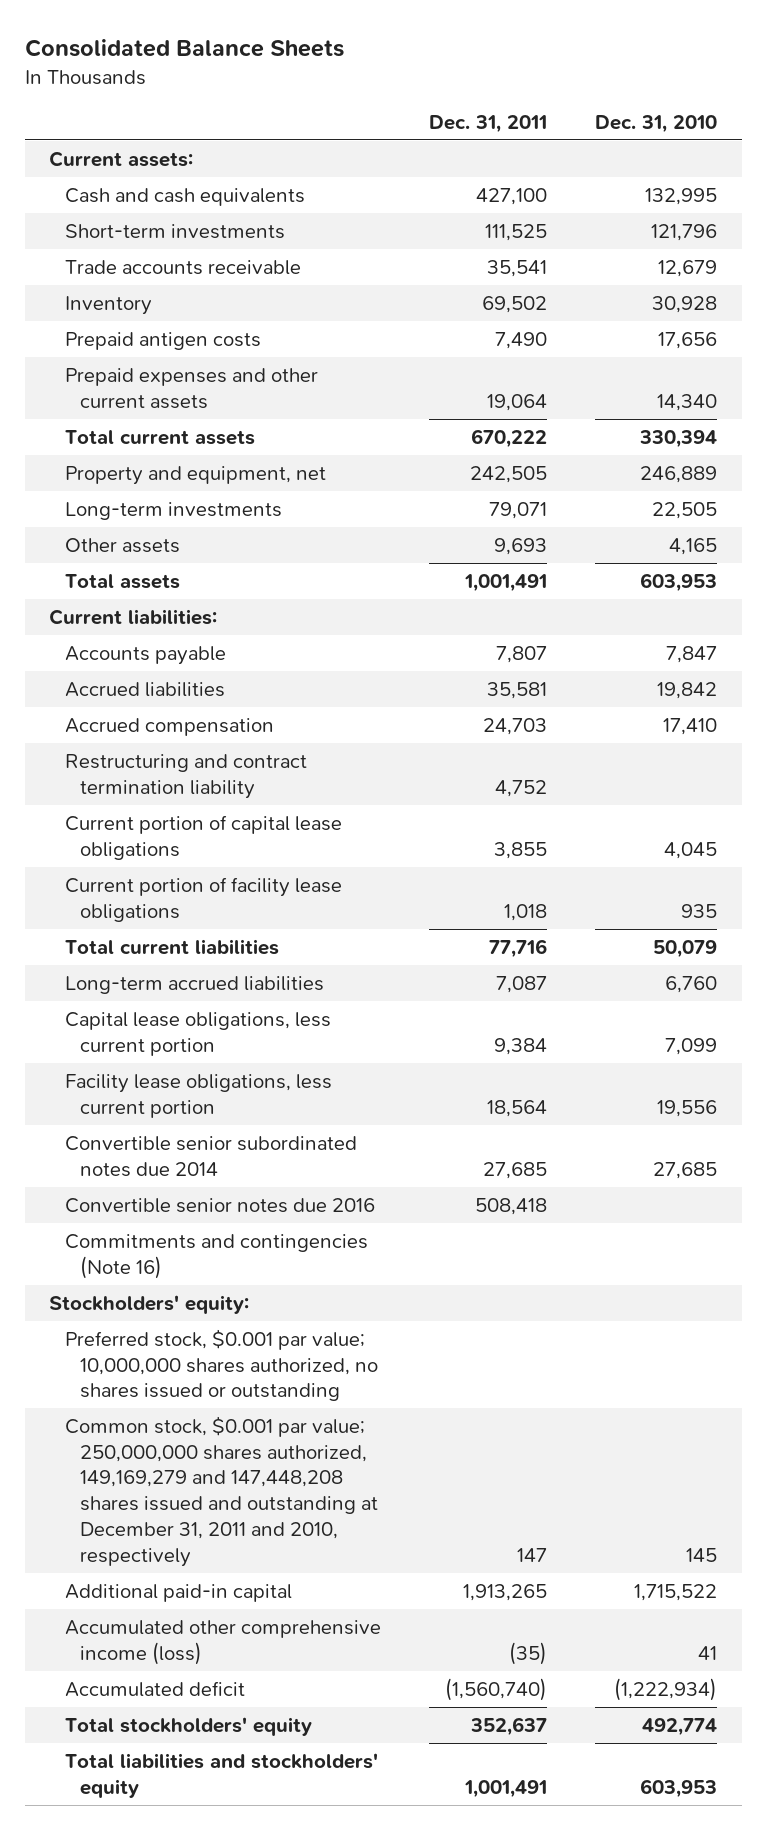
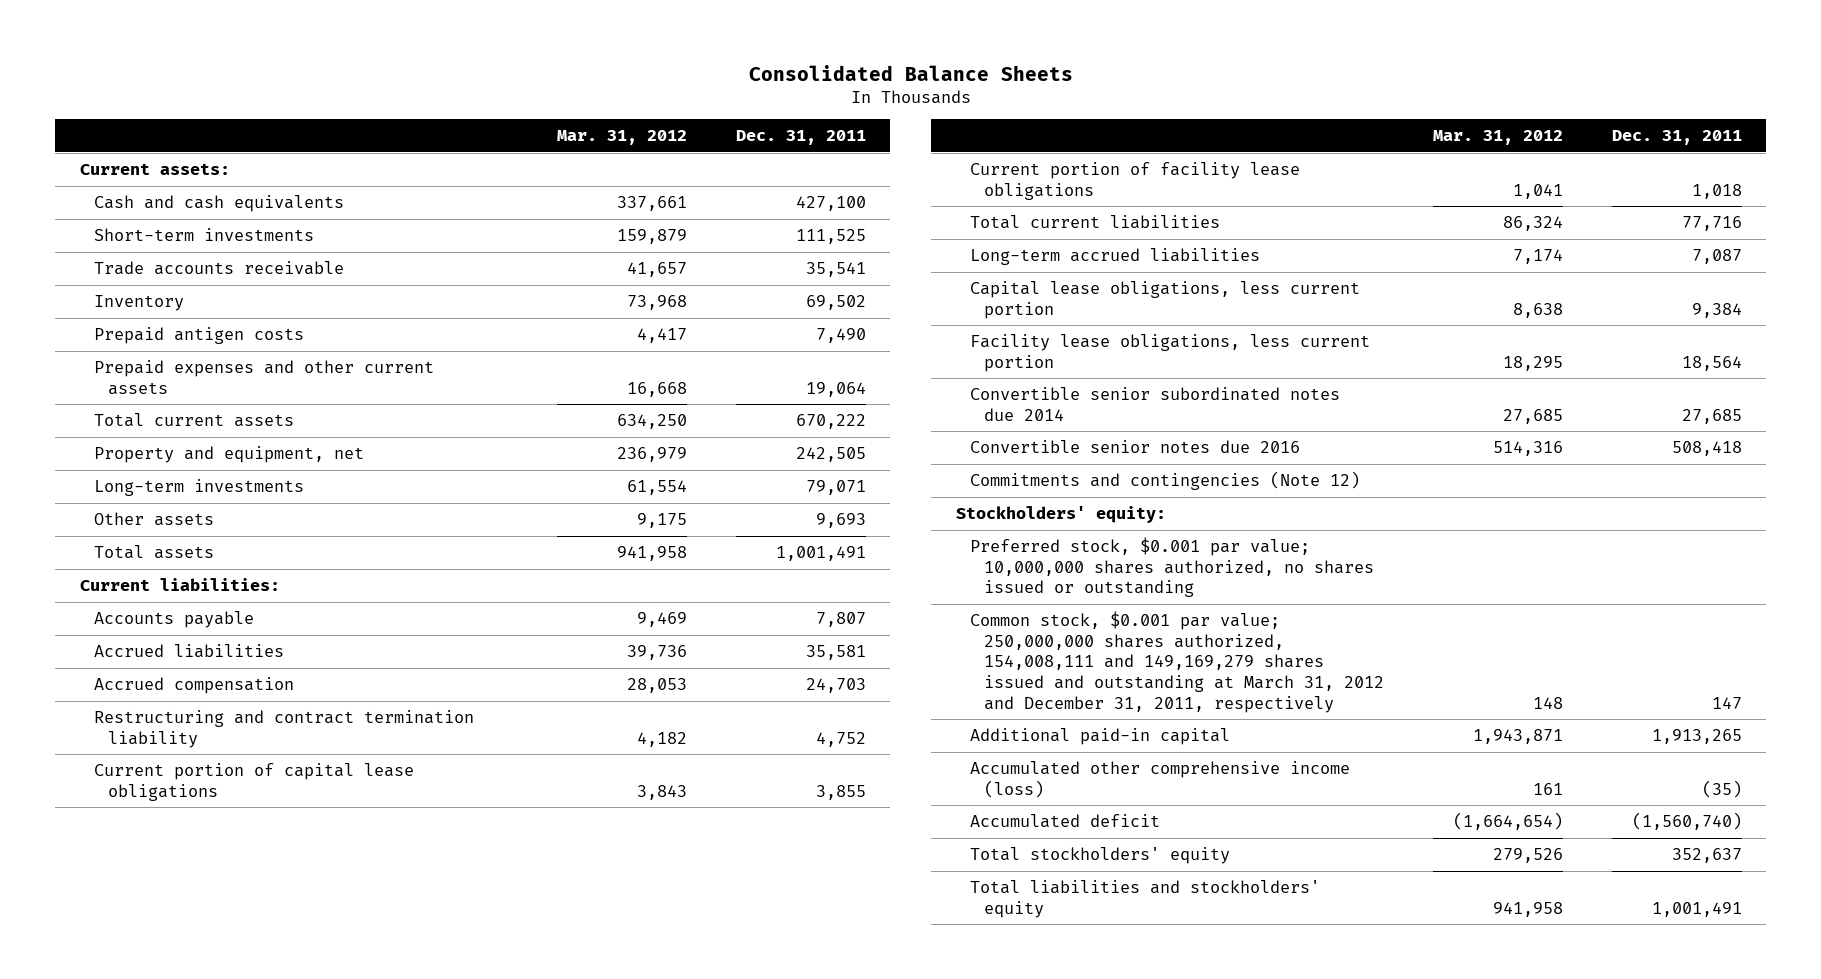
- | Dec. 31, 2011 | Dec. 31, 2010
+ | Mar. 31, 2012 | Dec. 31, 2011
- Commitments and contingencies (Note 16)
+ Commitments and contingencies (Note 12)
- Common stock, $0.001 par value; 250,000,000 shares authorized, 149,169,279 and 147,448,208 shares issued and outstanding at December 31, 2011 and 2010, respectively | 147 | 145
+ Common stock, $0.001 par value; 250,000,000 shares authorized, 154,008,111 and 149,169,279 shares issued and outstanding at March 31, 2012 and December 31, 2011, respectively | 148 | 147

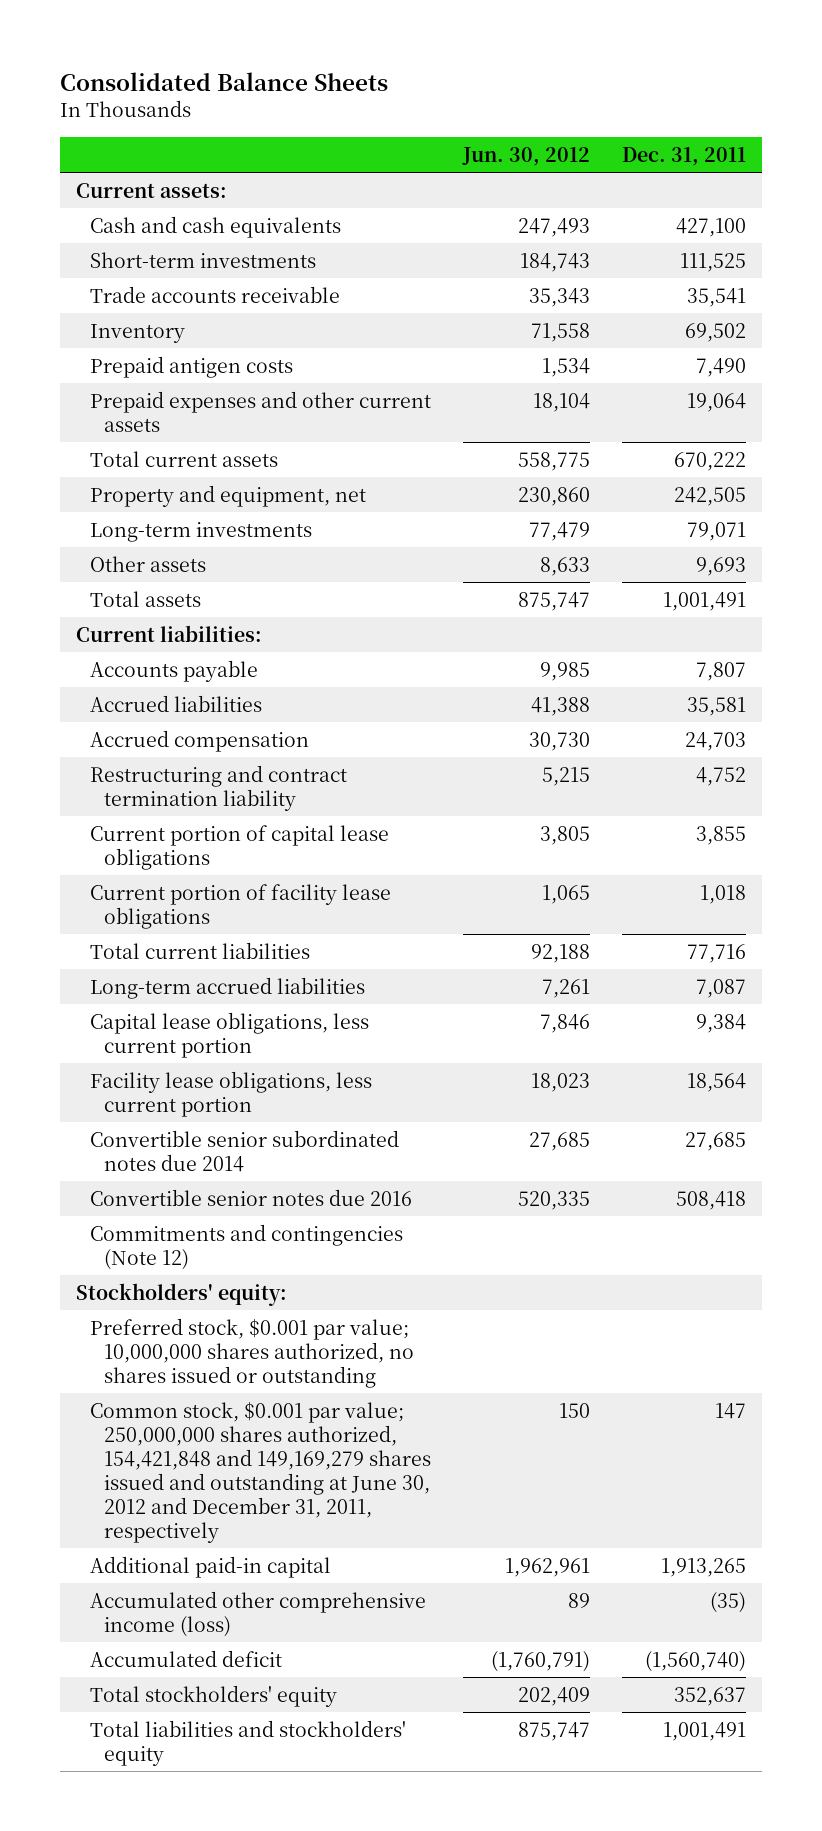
- | Mar. 31, 2012 | Dec. 31, 2011
+ | Jun. 30, 2012 | Dec. 31, 2011
- Common stock, $0.001 par value; 250,000,000 shares authorized, 154,008,111 and 149,169,279 shares issued and outstanding at March 31, 2012 and December 31, 2011, respectively | 148 | 147
+ Common stock, $0.001 par value; 250,000,000 shares authorized, 154,421,848 and 149,169,279 shares issued and outstanding at June 30, 2012 and December 31, 2011, respectively | 150 | 147

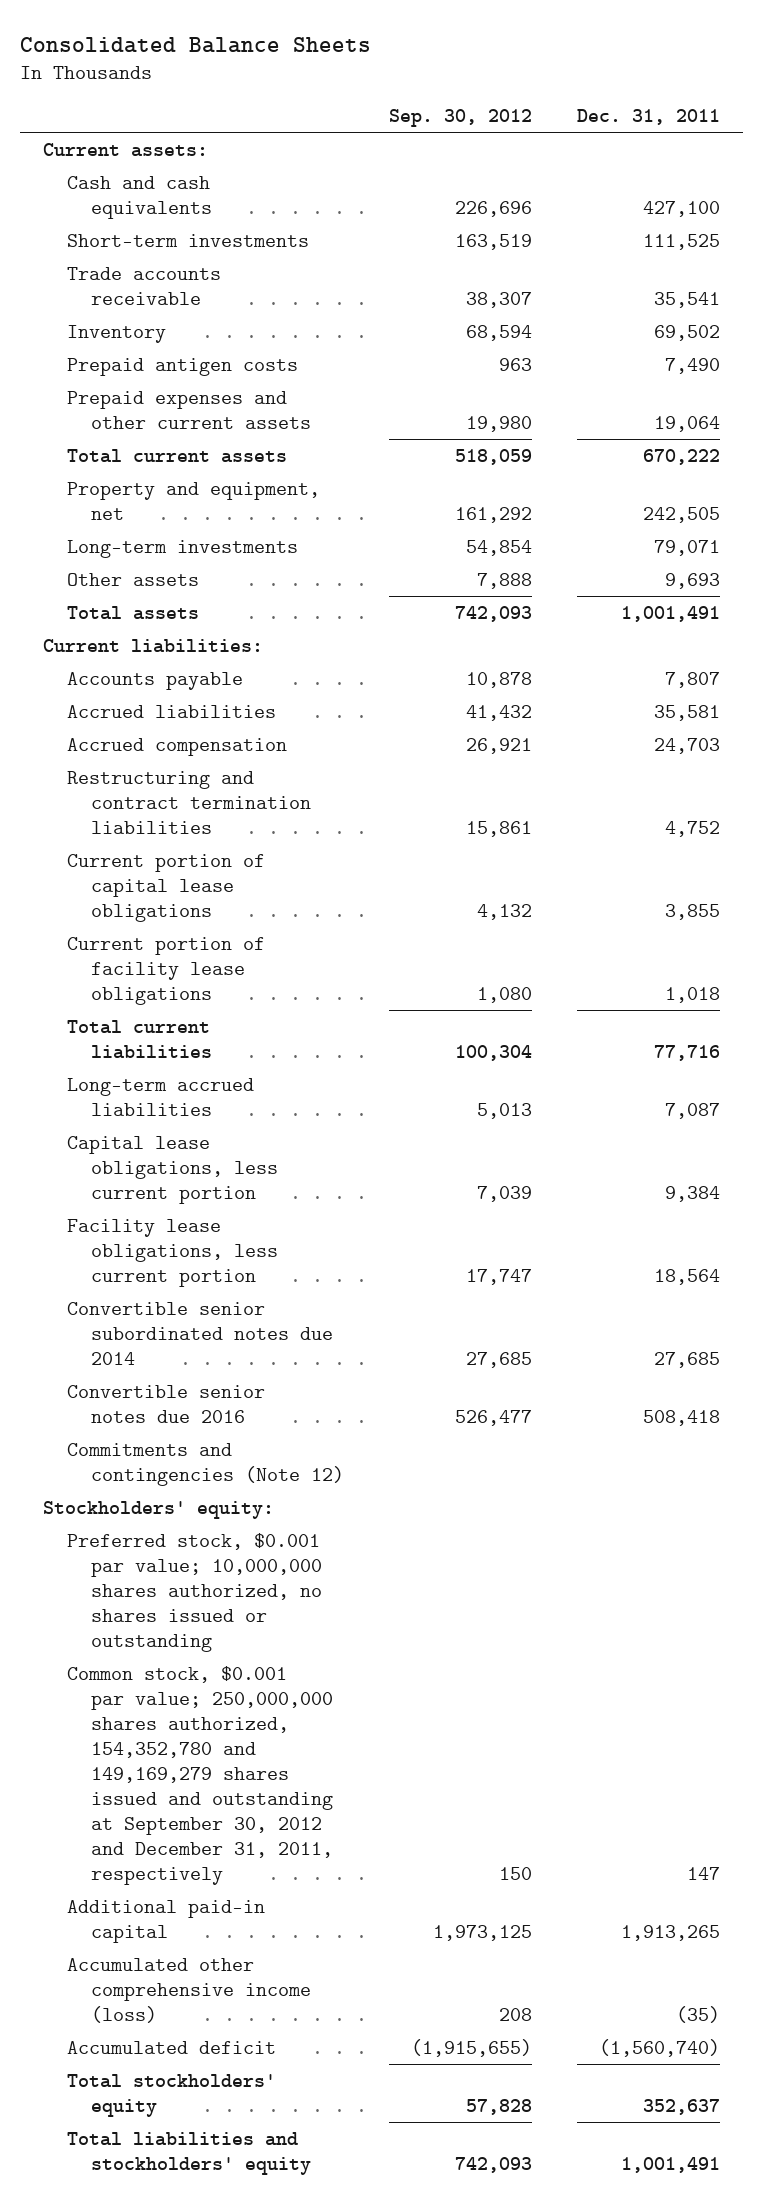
- | Jun. 30, 2012 | Dec. 31, 2011
+ | Sep. 30, 2012 | Dec. 31, 2011
- Restructuring and contract termination liability | 5,215 | 4,752
+ Restructuring and contract termination liabilities | 15,861 | 4,752
- Common stock, $0.001 par value; 250,000,000 shares authorized, 154,421,848 and 149,169,279 shares issued and outstanding at June 30, 2012 and December 31, 2011, respectively | 150 | 147
+ Common stock, $0.001 par value; 250,000,000 shares authorized, 154,352,780 and 149,169,279 shares issued and outstanding at September 30, 2012 and December 31, 2011, respectively | 150 | 147

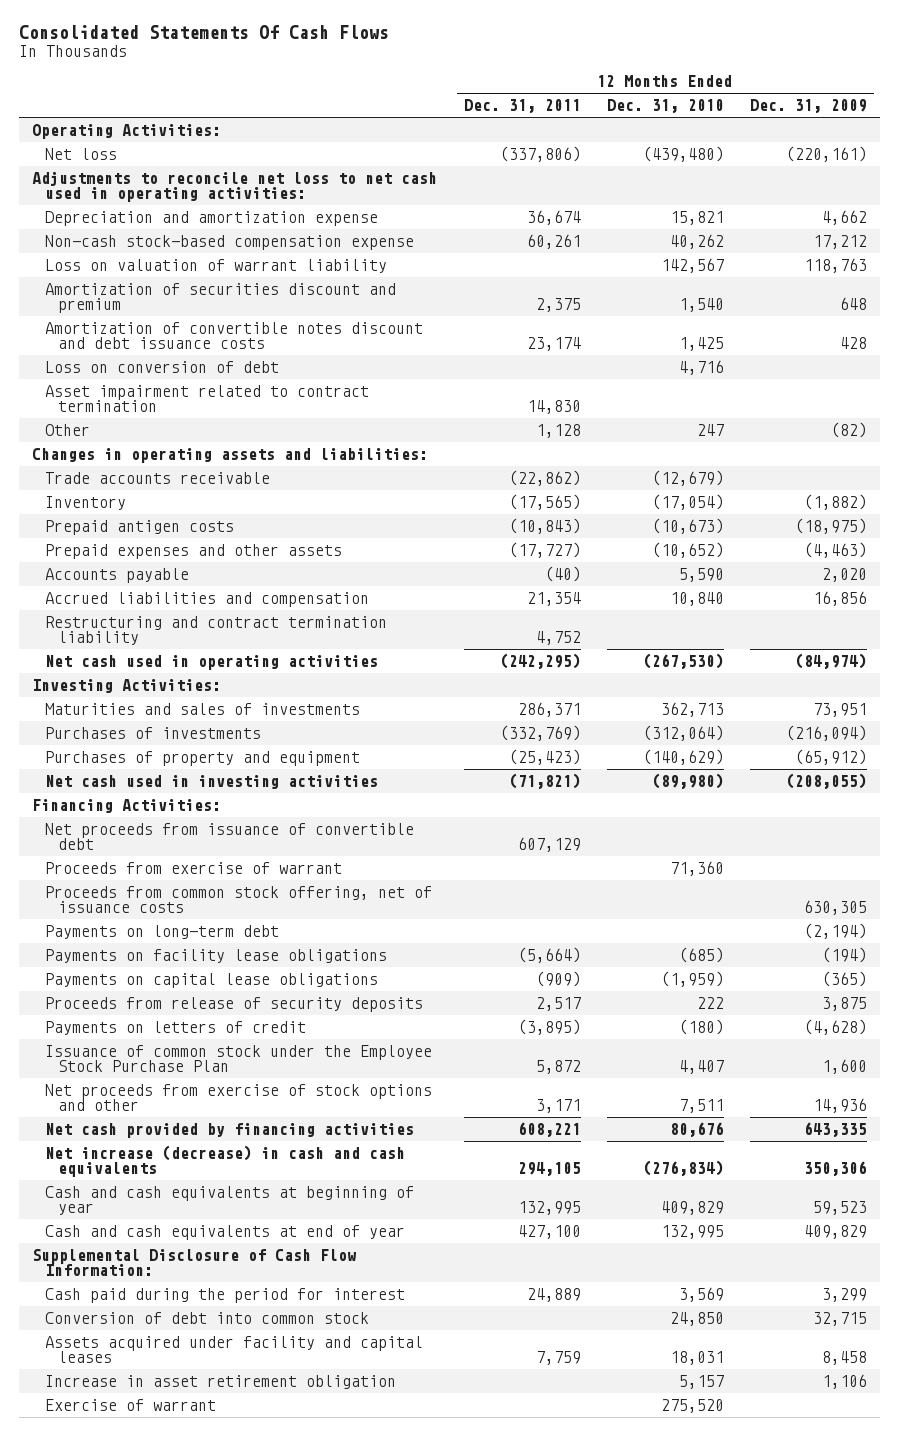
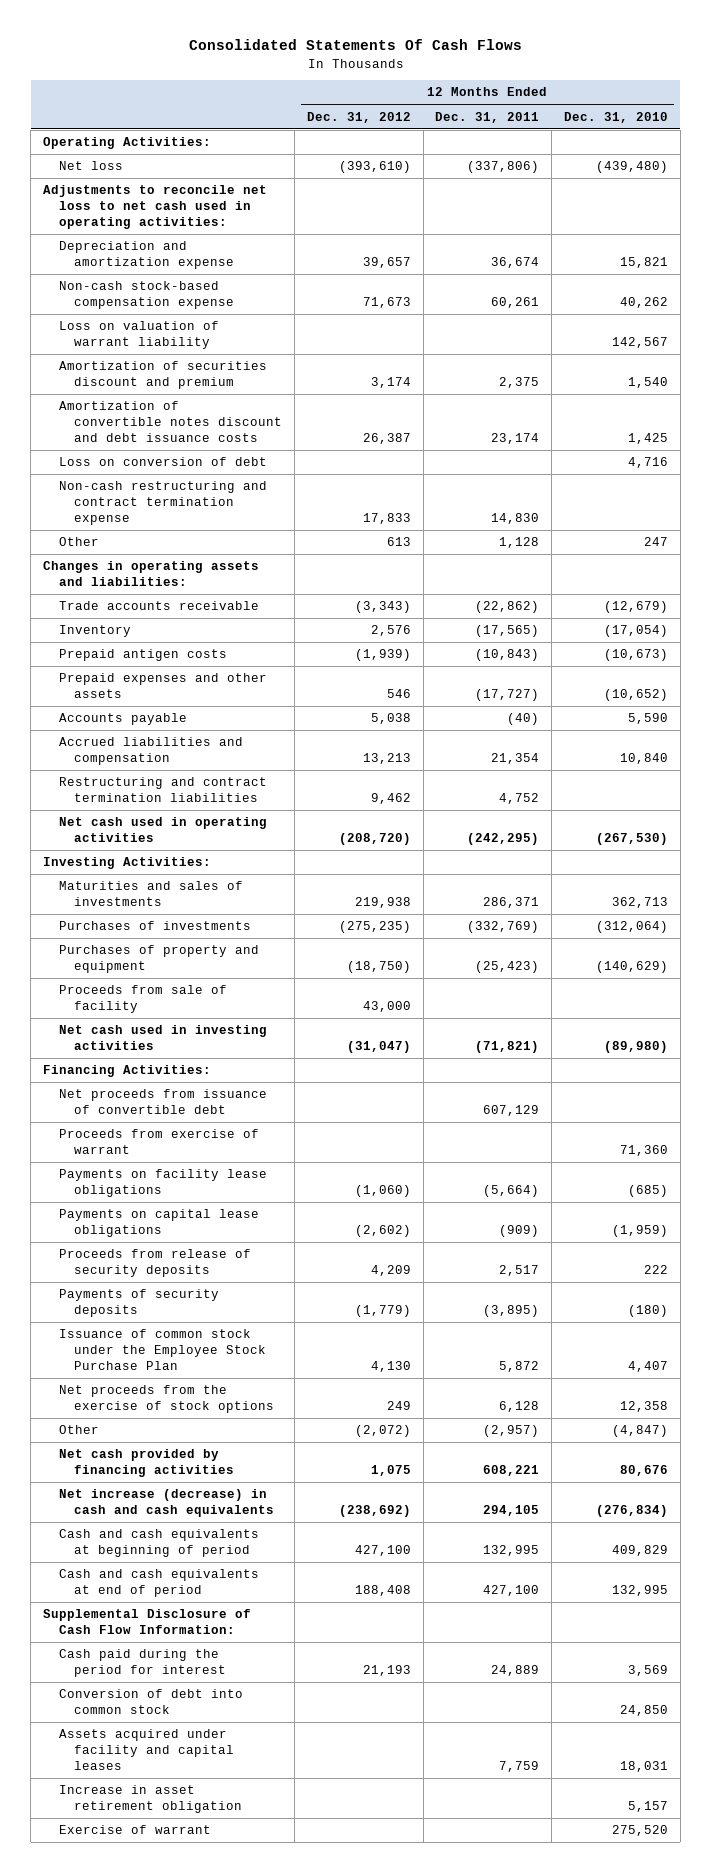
- | 12 Months Ended Dec. 31, 2011 | 12 Months Ended Dec. 31, 2010 | 12 Months Ended Dec. 31, 2009
+ | 12 Months Ended Dec. 31, 2012 | 12 Months Ended Dec. 31, 2011 | 12 Months Ended Dec. 31, 2010
- Asset impairment related to contract termination | 14,830 | |
+ Non-cash restructuring and contract termination expense | 17,833 | 14,830 |
- Restructuring and contract termination liability | 4,752 | |
+ Restructuring and contract termination liabilities | 9,462 | 4,752 |
+ Proceeds from sale of facility | 43,000 | |
- Proceeds from common stock offering, net of issuance costs | | | 630,305
- Payments on long-term debt | | | (2,194)
- Payments on letters of credit | (3,895) | (180) | (4,628)
+ Payments of security deposits | (1,779) | (3,895) | (180)
- Net proceeds from exercise of stock options and other | 3,171 | 7,511 | 14,936
+ Net proceeds from the exercise of stock options | 249 | 6,128 | 12,358
+ Other | (2,072) | (2,957) | (4,847)
- Cash and cash equivalents at beginning of year | 132,995 | 409,829 | 59,523
- Cash and cash equivalents at end of year | 427,100 | 132,995 | 409,829
+ Cash and cash equivalents at beginning of period | 427,100 | 132,995 | 409,829
+ Cash and cash equivalents at end of period | 188,408 | 427,100 | 132,995

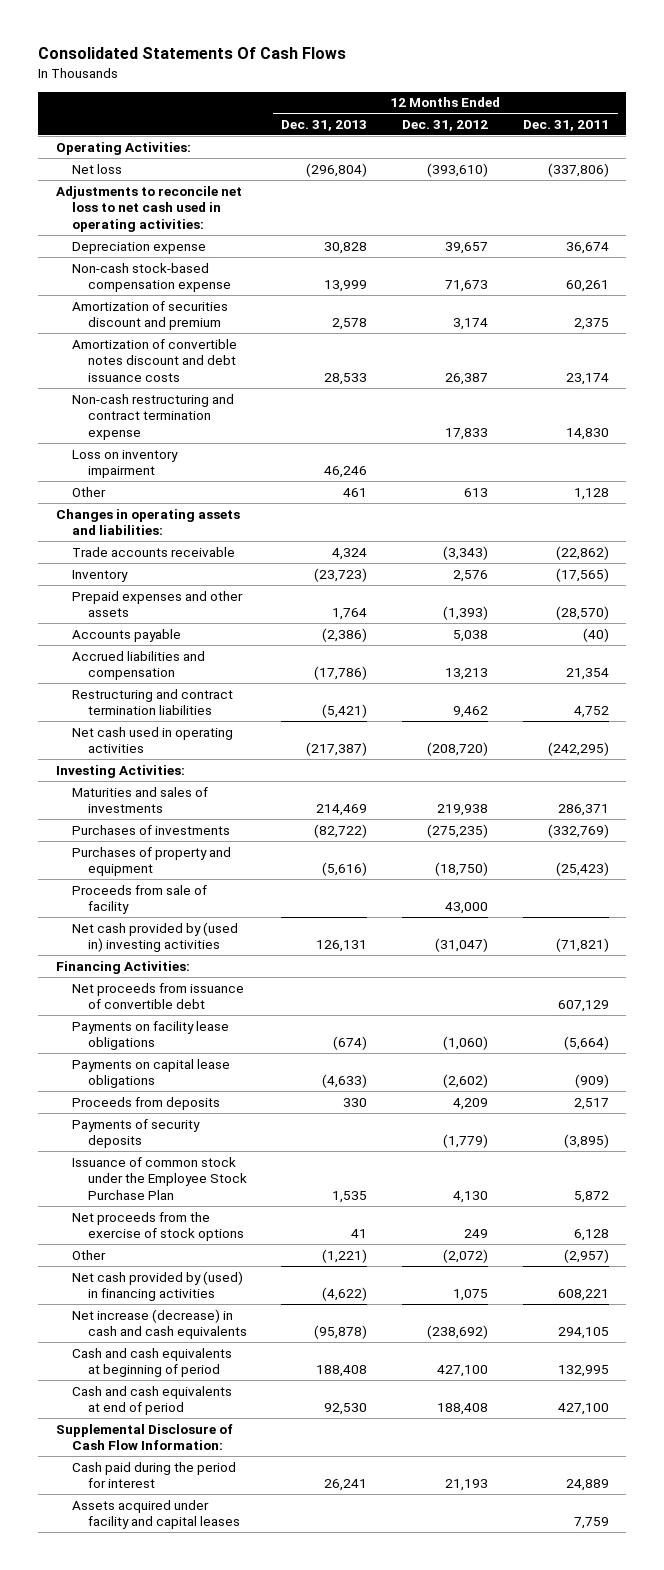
- | 12 Months Ended Dec. 31, 2012 | 12 Months Ended Dec. 31, 2011 | 12 Months Ended Dec. 31, 2010
+ | 12 Months Ended Dec. 31, 2013 | 12 Months Ended Dec. 31, 2012 | 12 Months Ended Dec. 31, 2011
- Depreciation and amortization expense | 39,657 | 36,674 | 15,821
+ Depreciation expense | 30,828 | 39,657 | 36,674
- Loss on valuation of warrant liability | | | 142,567
- Loss on conversion of debt | | | 4,716
+ Loss on inventory impairment | 46,246 | |
- Prepaid antigen costs | (1,939) | (10,843) | (10,673)
- Prepaid expenses and other assets | 546 | (17,727) | (10,652)
+ Prepaid expenses and other assets | 1,764 | (1,393) | (28,570)
- Net cash used in investing activities | (31,047) | (71,821) | (89,980)
+ Net cash provided by (used in) investing activities | 126,131 | (31,047) | (71,821)
- Proceeds from exercise of warrant | | | 71,360
- Proceeds from release of security deposits | 4,209 | 2,517 | 222
+ Proceeds from deposits | 330 | 4,209 | 2,517
- Net cash provided by financing activities | 1,075 | 608,221 | 80,676
+ Net cash provided by (used) in financing activities | (4,622) | 1,075 | 608,221
- Conversion of debt into common stock | | | 24,850
- Increase in asset retirement obligation | | | 5,157
- Exercise of warrant | | | 275,520

